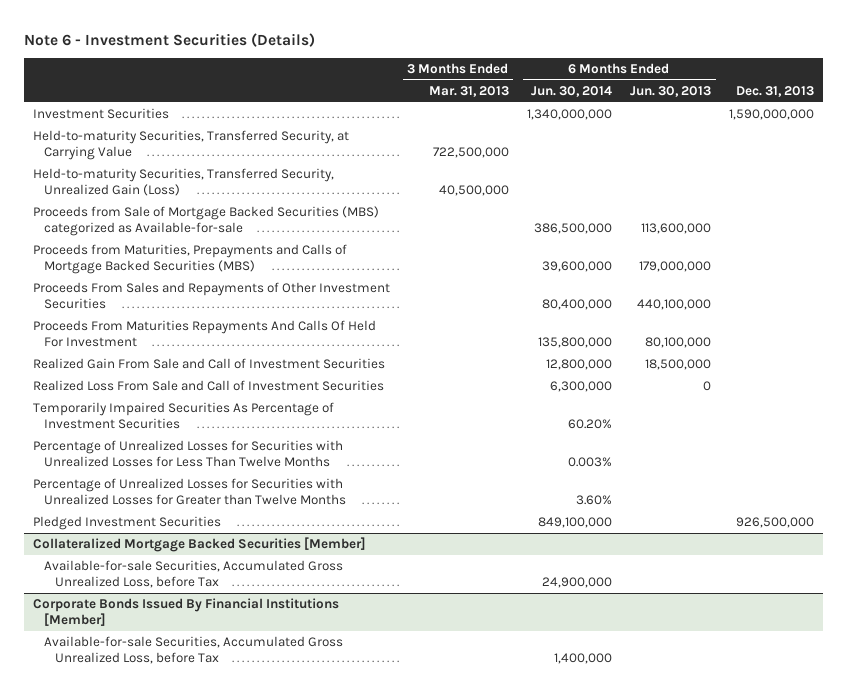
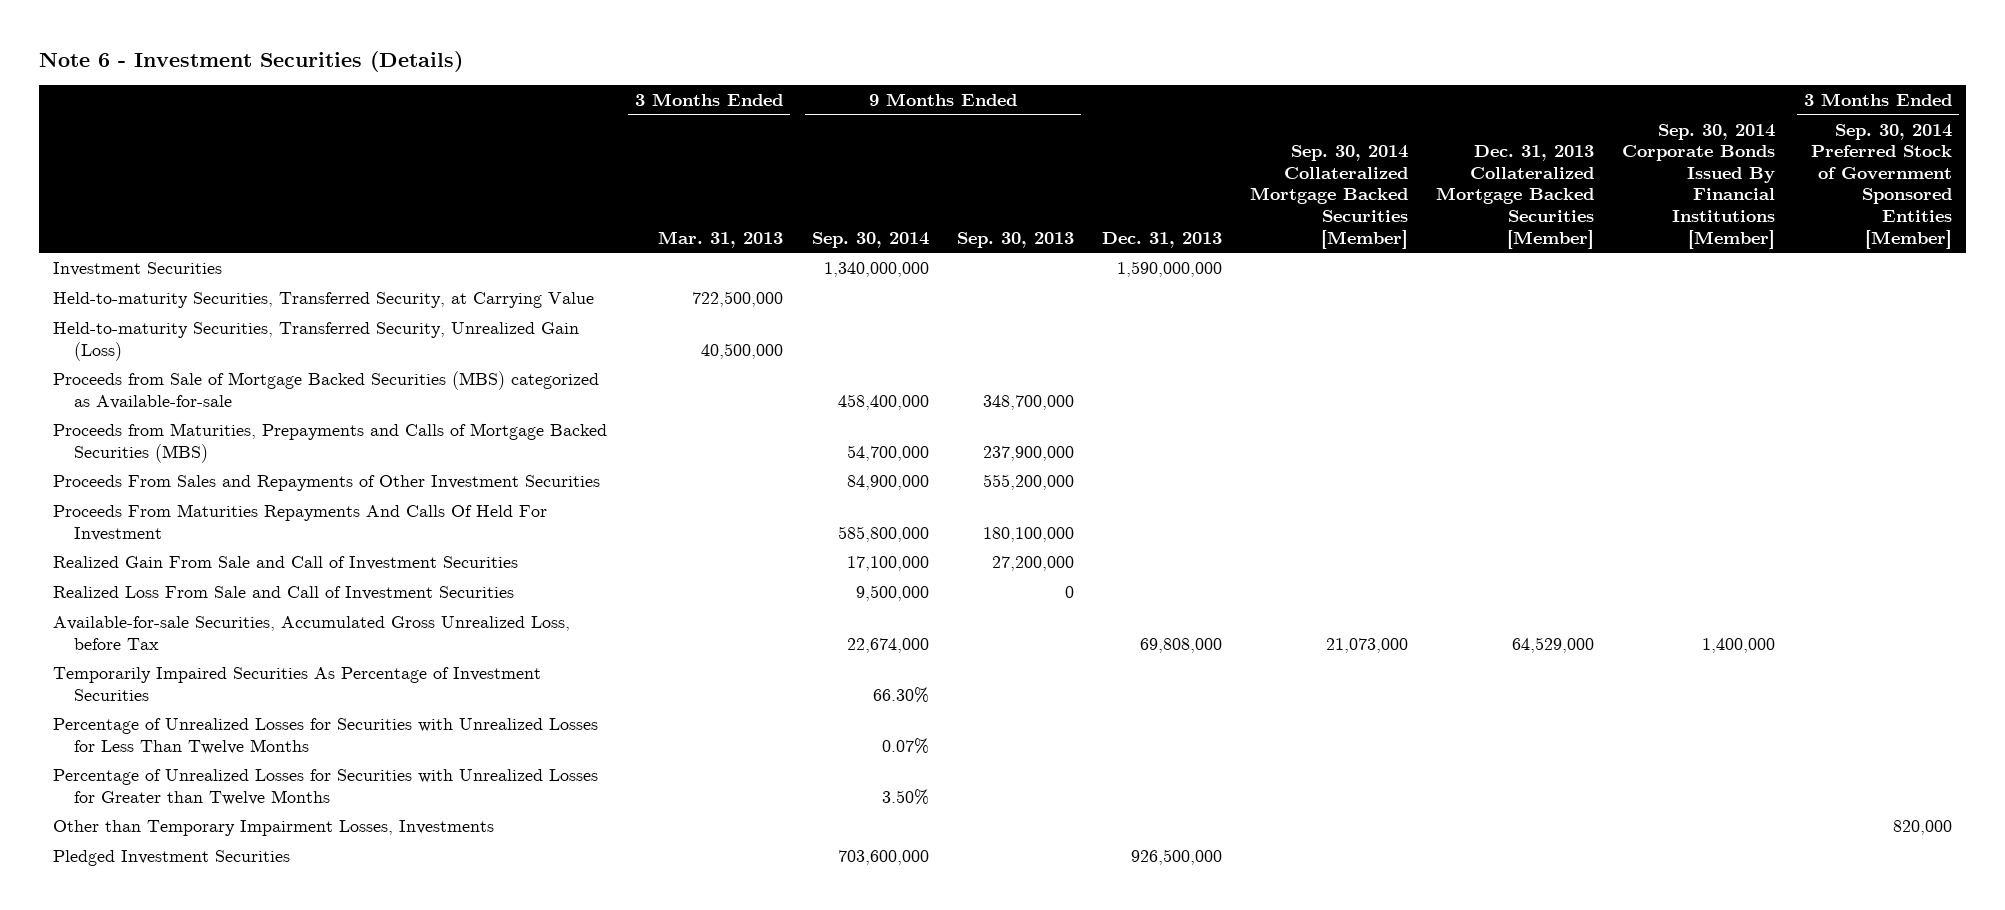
- | 3 Months Ended Mar. 31, 2013 | 6 Months Ended Jun. 30, 2014 | 6 Months Ended Jun. 30, 2013 | Dec. 31, 2013
+ | 3 Months Ended Mar. 31, 2013 | 9 Months Ended Sep. 30, 2014 | 9 Months Ended Sep. 30, 2013 | Dec. 31, 2013 | Sep. 30, 2014 Collateralized Mortgage Backed Securities [Member] | Dec. 31, 2013 Collateralized Mortgage Backed Securities [Member] | Sep. 30, 2014 Corporate Bonds Issued By Financial Institutions [Member] | 3 Months Ended Sep. 30, 2014 Preferred Stock of Government Sponsored Entities [Member]
+ Available-for-sale Securities, Accumulated Gross Unrealized Loss, before Tax | | 22,674,000 | | 69,808,000 | 21,073,000 | 64,529,000 | 1,400,000 |
+ Other than Temporary Impairment Losses, Investments | | | | | | | | 820,000
- Collateralized Mortgage Backed Securities [Member]
- Available-for-sale Securities, Accumulated Gross Unrealized Loss, before Tax | | 24,900,000 | |
- Corporate Bonds Issued By Financial Institutions [Member]
- Available-for-sale Securities, Accumulated Gross Unrealized Loss, before Tax | | 1,400,000 | |

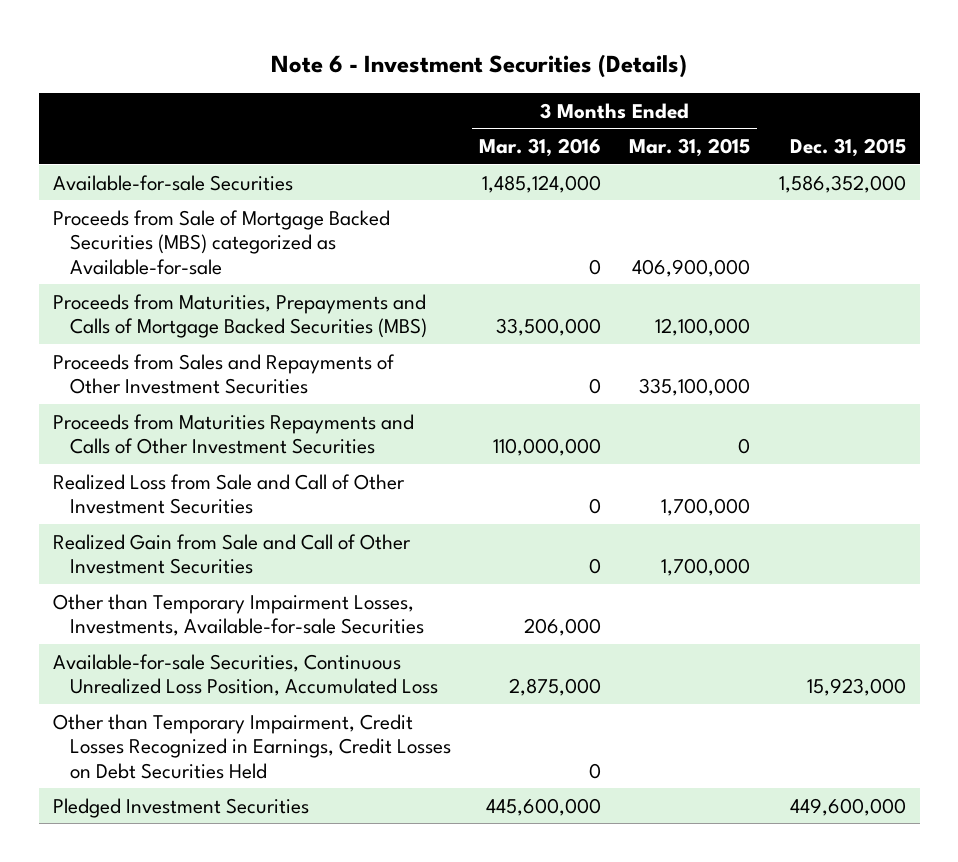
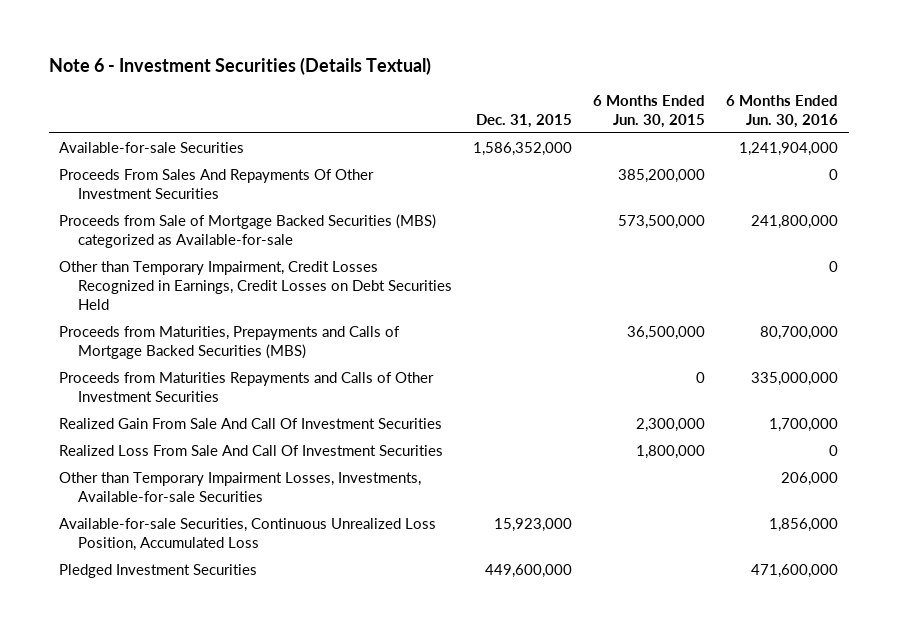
- Note 6 - Investment Securities (Details)
+ Note 6 - Investment Securities (Details Textual)
- | 3 Months Ended Mar. 31, 2016 | 3 Months Ended Mar. 31, 2015 | Dec. 31, 2015
+ | Dec. 31, 2015 | 6 Months Ended Jun. 30, 2015 | 6 Months Ended Jun. 30, 2016
+ Proceeds From Sales And Repayments Of Other Investment Securities | | 385,200,000 | 0
moved up: Other than Temporary Impairment, Credit Losses Recognized in Earnings, Credit Losses on Debt Securities Held | | | 0
- Proceeds from Sales and Repayments of Other Investment Securities | 0 | 335,100,000 |
- Realized Loss from Sale and Call of Other Investment Securities | 0 | 1,700,000 |
- Realized Gain from Sale and Call of Other Investment Securities | 0 | 1,700,000 |
+ Realized Gain From Sale And Call Of Investment Securities | | 2,300,000 | 1,700,000
+ Realized Loss From Sale And Call Of Investment Securities | | 1,800,000 | 0

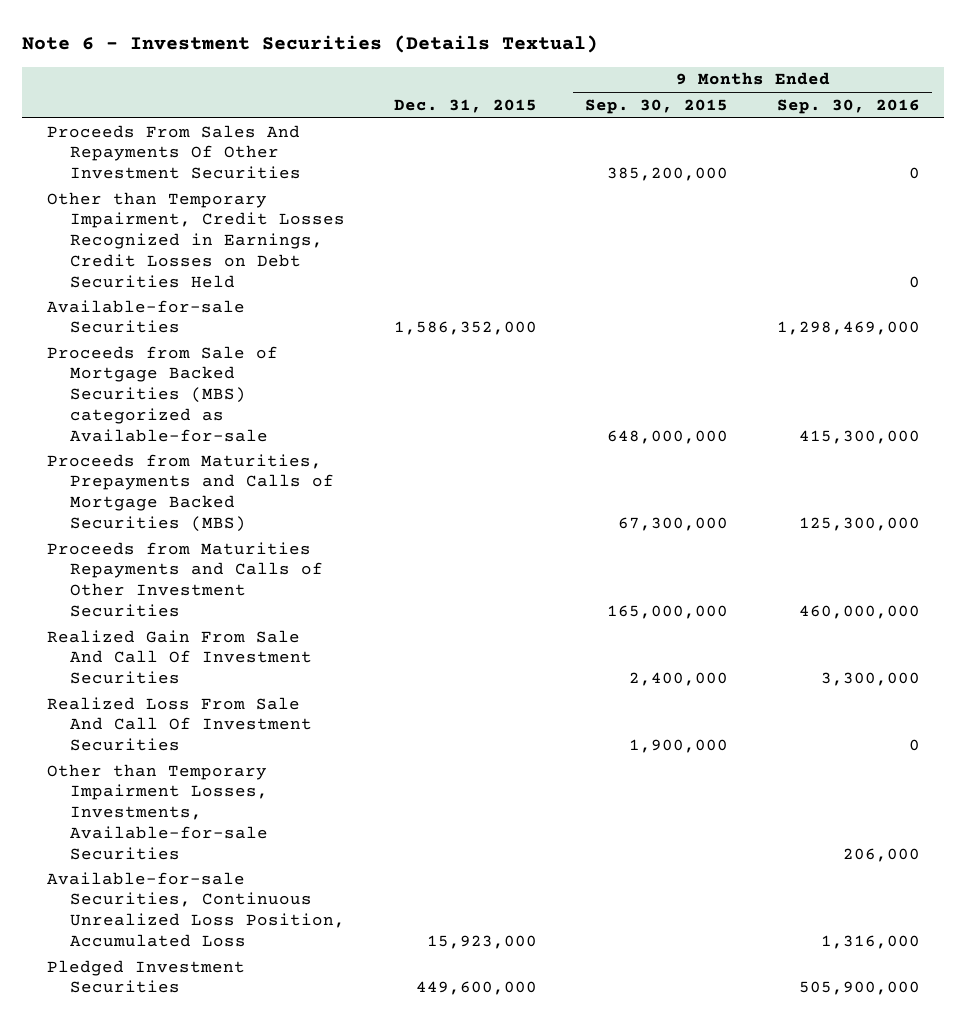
- | Dec. 31, 2015 | 6 Months Ended Jun. 30, 2015 | 6 Months Ended Jun. 30, 2016
+ | Dec. 31, 2015 | 9 Months Ended Sep. 30, 2015 | 9 Months Ended Sep. 30, 2016
moved down: Available-for-sale Securities | 1,586,352,000 | | 1,298,469,000
moved down: Proceeds from Sale of Mortgage Backed Securities (MBS) categorized as Available-for-sale | | 648,000,000 | 415,300,000

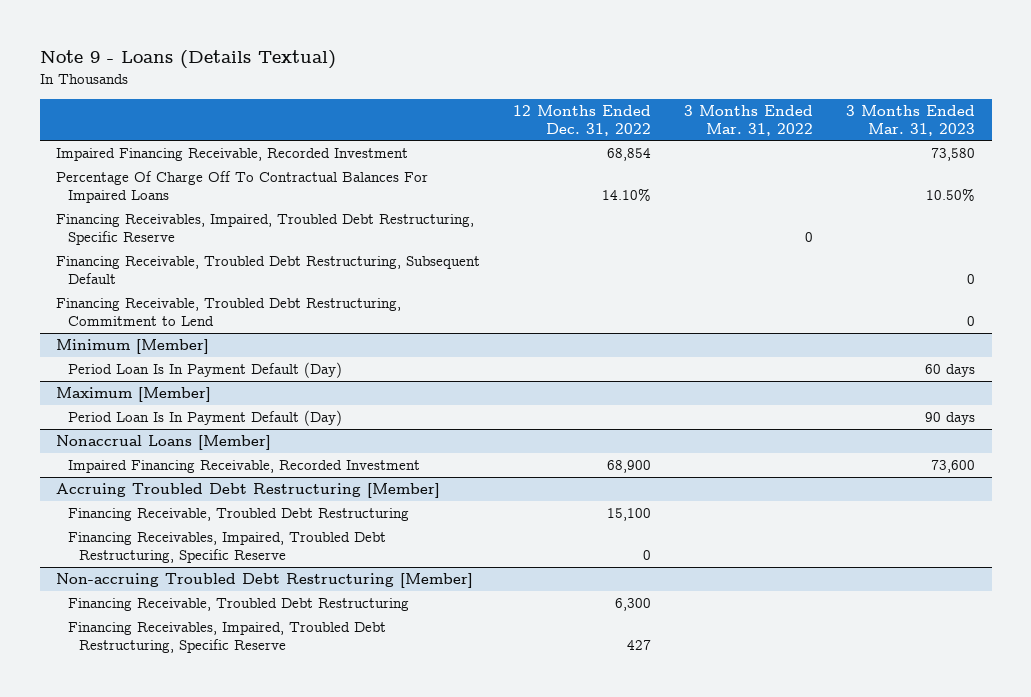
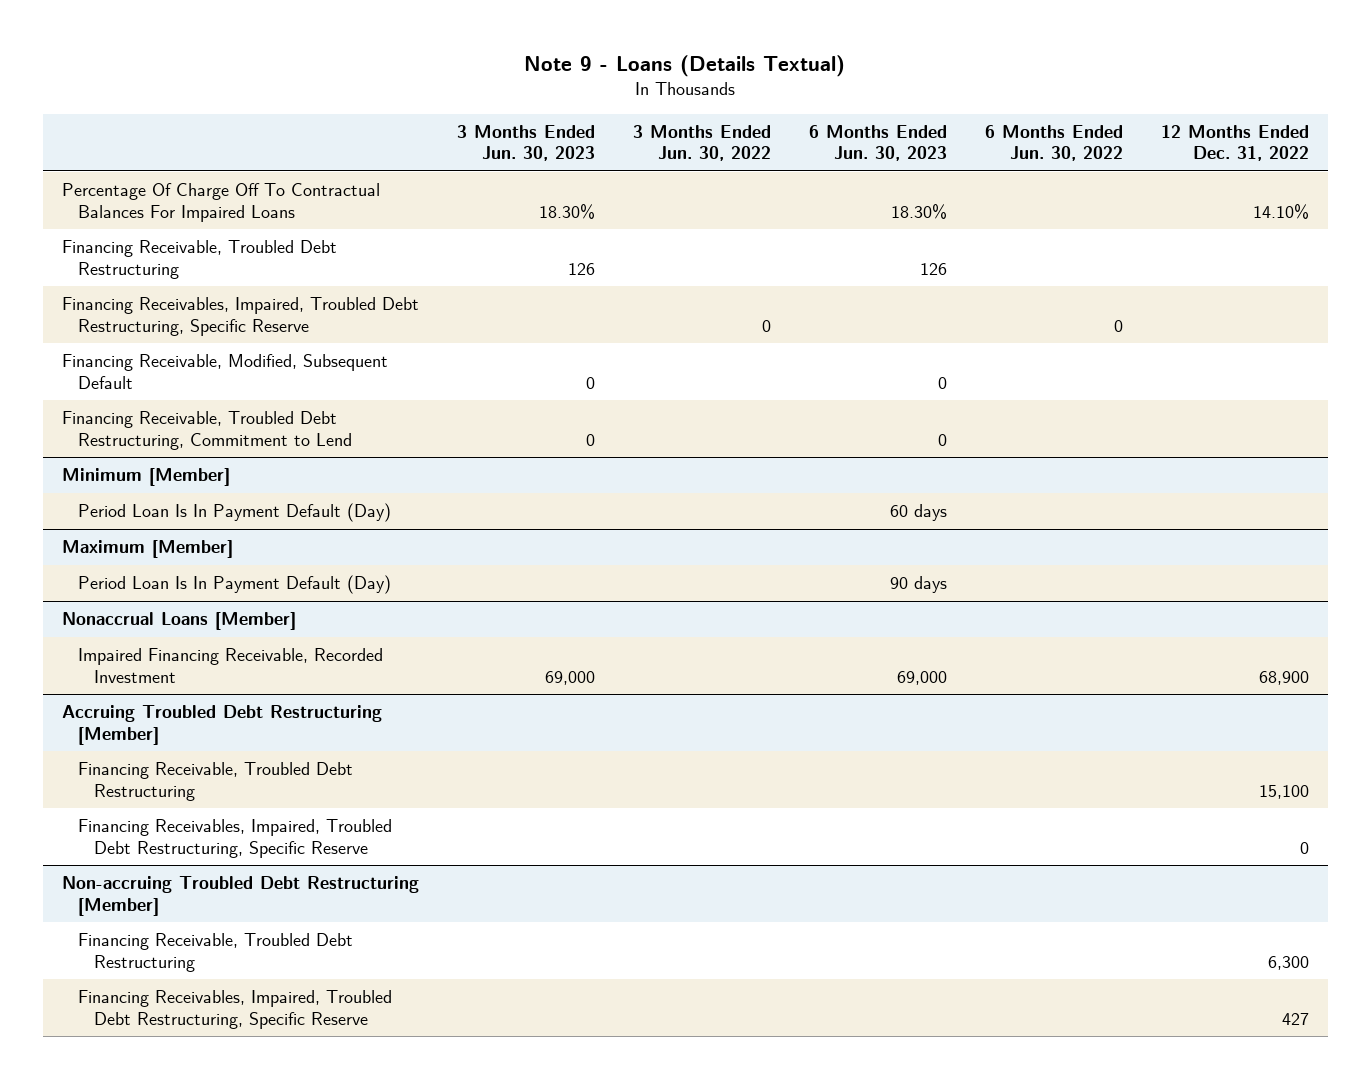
- | 12 Months Ended Dec. 31, 2022 | 3 Months Ended Mar. 31, 2022 | 3 Months Ended Mar. 31, 2023
+ | 3 Months Ended Jun. 30, 2023 | 3 Months Ended Jun. 30, 2022 | 6 Months Ended Jun. 30, 2023 | 6 Months Ended Jun. 30, 2022 | 12 Months Ended Dec. 31, 2022
- Impaired Financing Receivable, Recorded Investment | 68,854 | | 73,580
+ Financing Receivable, Troubled Debt Restructuring | 126 | | 126 | |
- Financing Receivable, Troubled Debt Restructuring, Subsequent Default | | | 0
+ Financing Receivable, Modified, Subsequent Default | 0 | | 0 | |

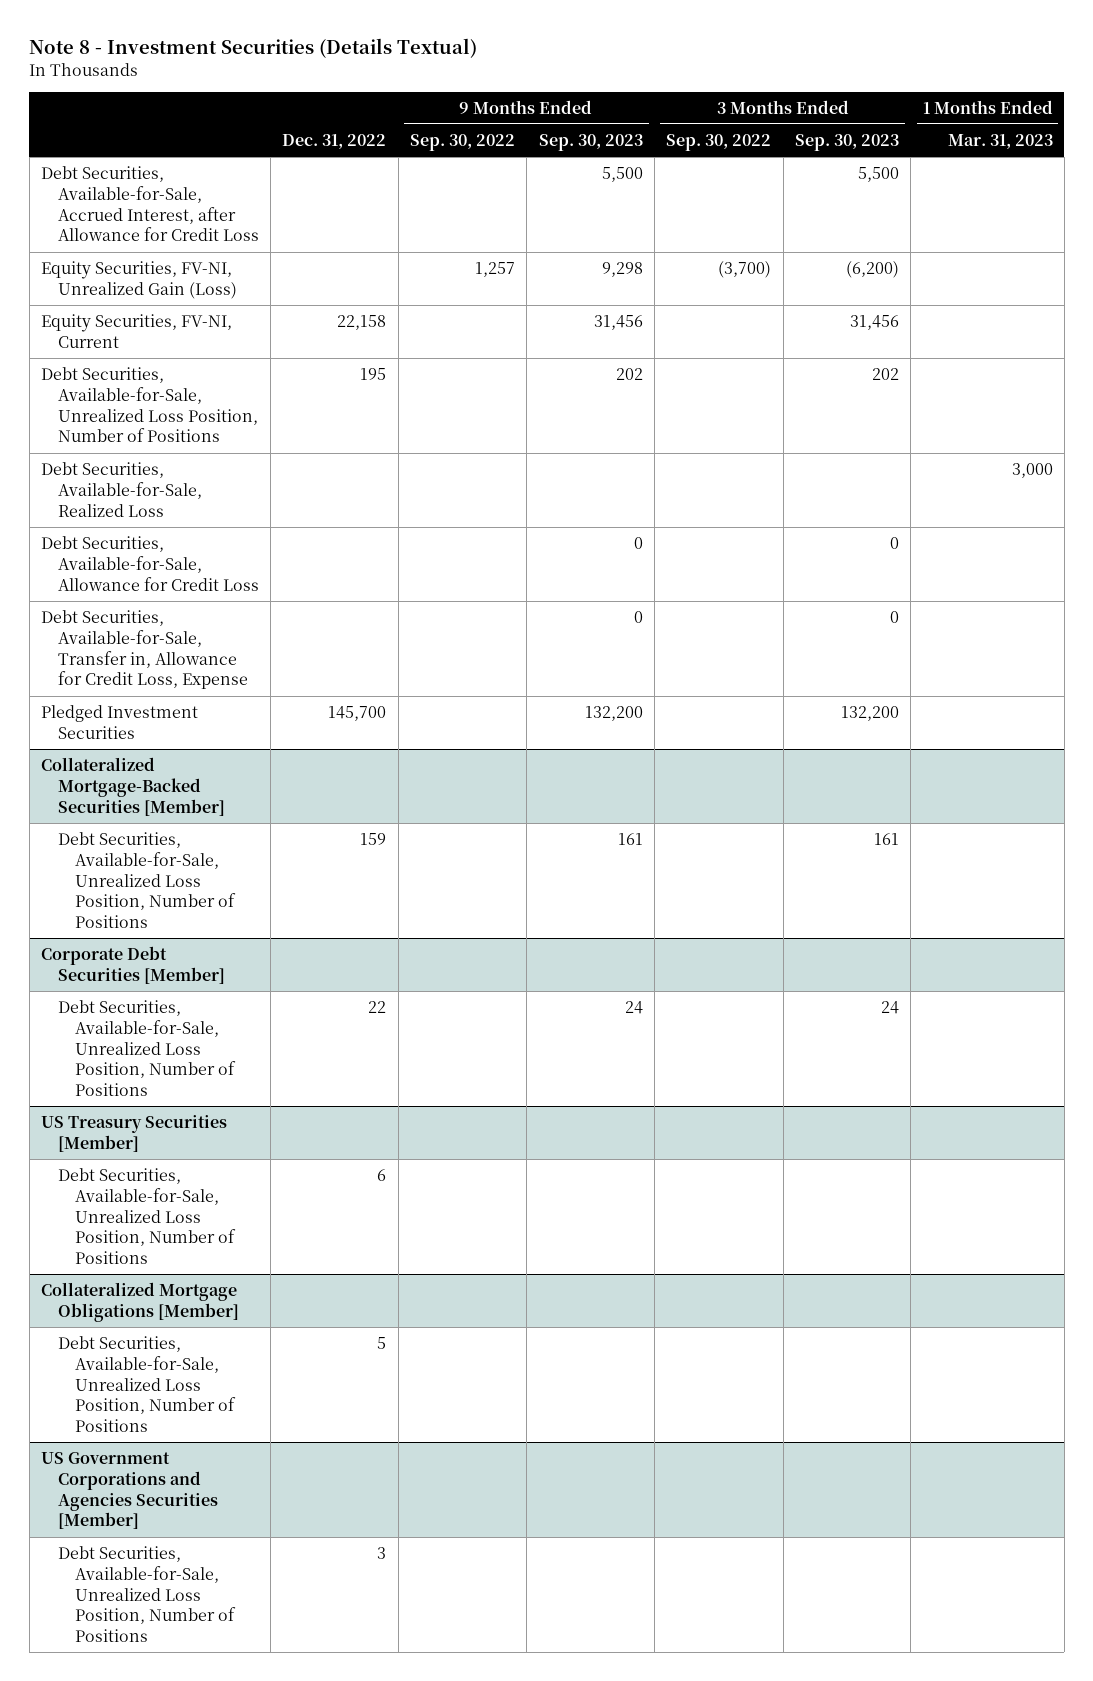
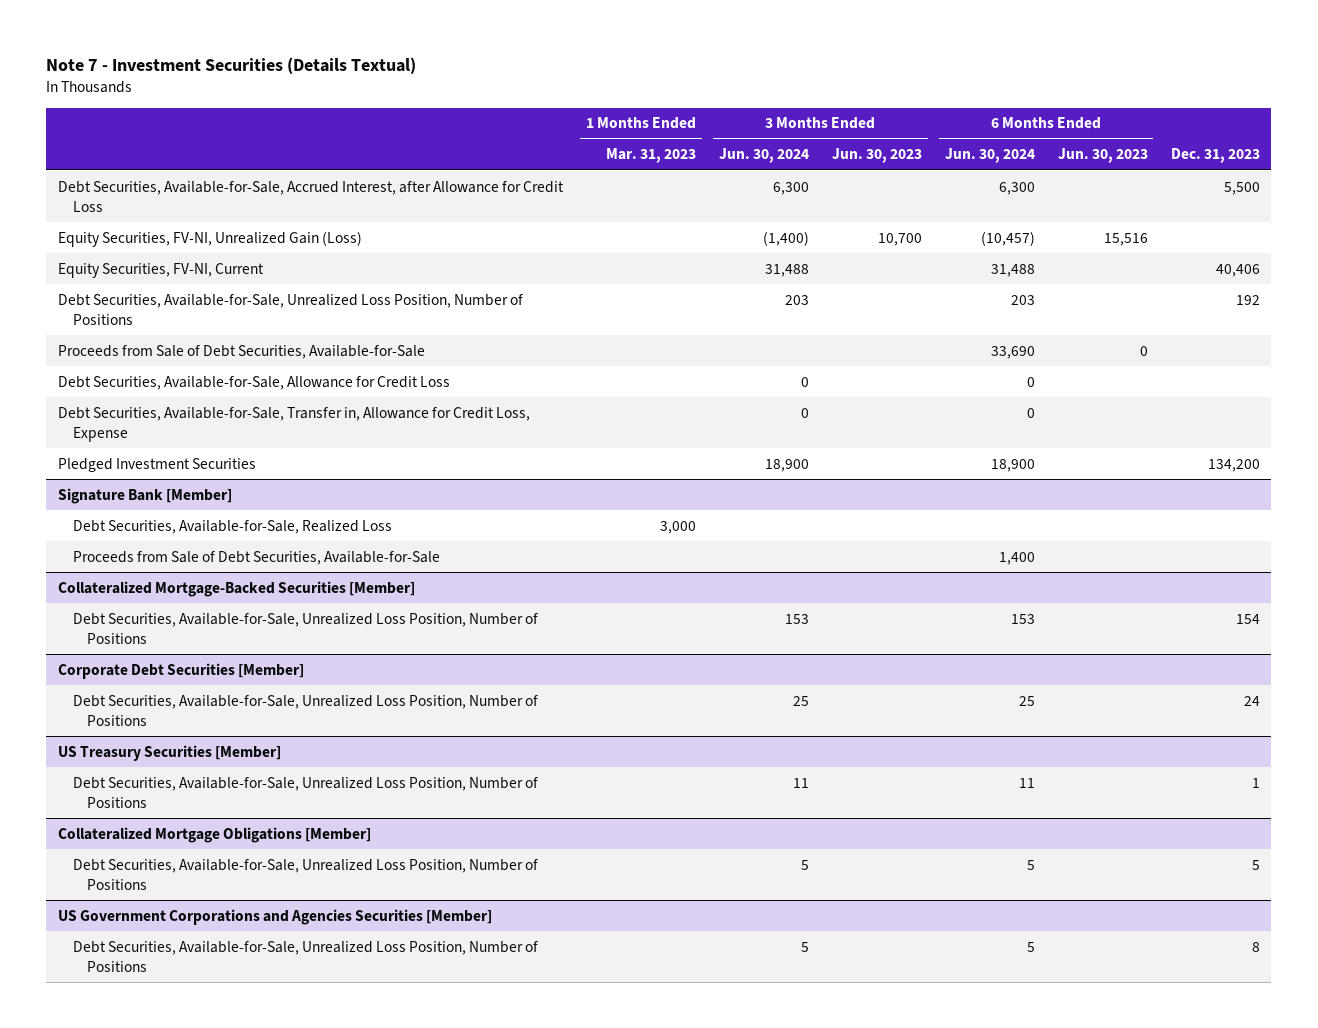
- Note 8 - Investment Securities (Details Textual)
+ Note 7 - Investment Securities (Details Textual)
- | Dec. 31, 2022 | 9 Months Ended Sep. 30, 2022 | 9 Months Ended Sep. 30, 2023 | 3 Months Ended Sep. 30, 2022 | 3 Months Ended Sep. 30, 2023 | 1 Months Ended Mar. 31, 2023
+ | 1 Months Ended Mar. 31, 2023 | 3 Months Ended Jun. 30, 2024 | 3 Months Ended Jun. 30, 2023 | 6 Months Ended Jun. 30, 2024 | 6 Months Ended Jun. 30, 2023 | Dec. 31, 2023
- Debt Securities, Available-for-Sale, Realized Loss | | | | | | 3,000
+ Proceeds from Sale of Debt Securities, Available-for-Sale | | | | 33,690 | 0 |
+ Signature Bank [Member]
+ Debt Securities, Available-for-Sale, Realized Loss | 3,000 | | | | |
+ Proceeds from Sale of Debt Securities, Available-for-Sale | | | | 1,400 | |

